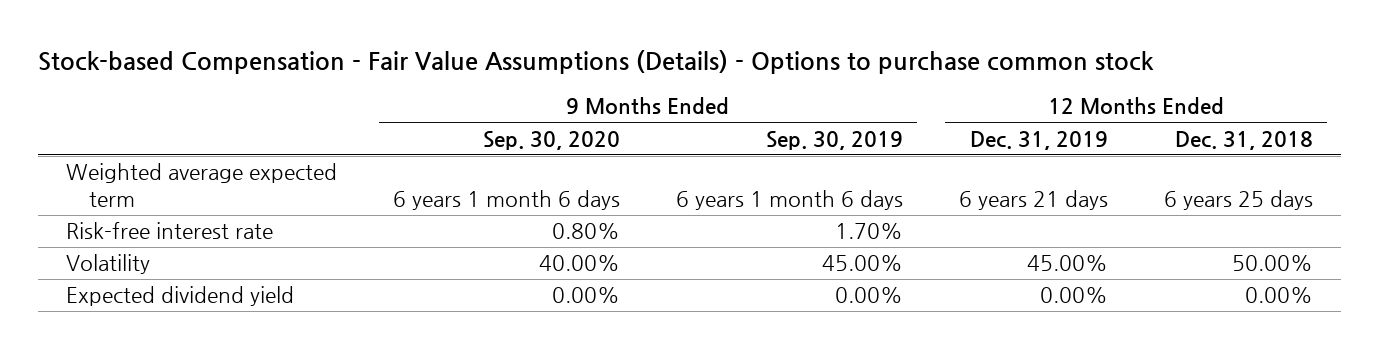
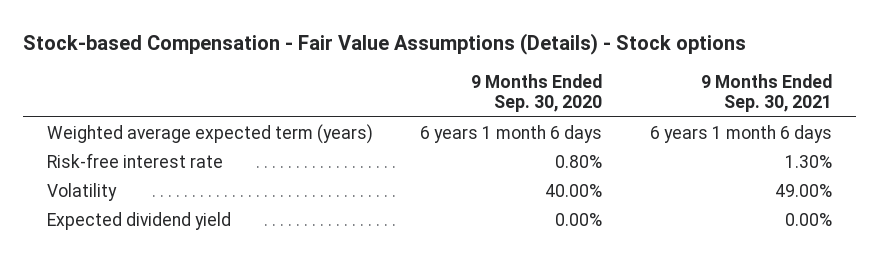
- Stock-based Compensation - Fair Value Assumptions (Details) - Options to purchase common stock
+ Stock-based Compensation - Fair Value Assumptions (Details) - Stock options
- | 9 Months Ended Sep. 30, 2020 | 9 Months Ended Sep. 30, 2019 | 12 Months Ended Dec. 31, 2019 | 12 Months Ended Dec. 31, 2018
+ | 9 Months Ended Sep. 30, 2020 | 9 Months Ended Sep. 30, 2021
- Weighted average expected term | 6 years 1 month 6 days | 6 years 1 month 6 days | 6 years 21 days | 6 years 25 days
+ Weighted average expected term (years) | 6 years 1 month 6 days | 6 years 1 month 6 days

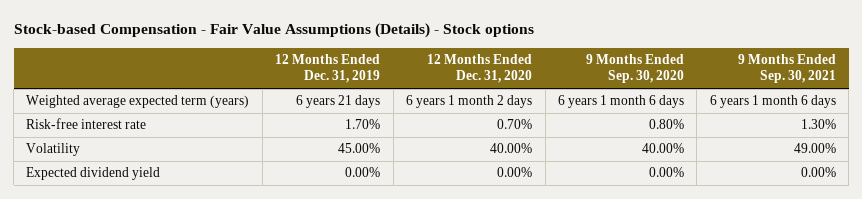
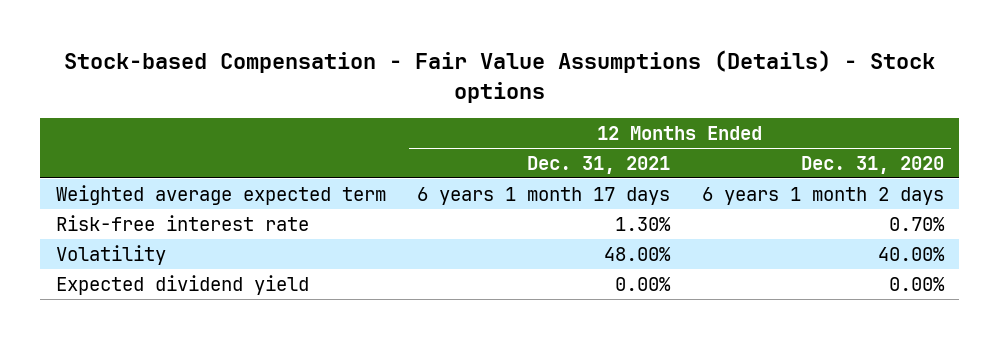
- | 12 Months Ended Dec. 31, 2019 | 12 Months Ended Dec. 31, 2020 | 9 Months Ended Sep. 30, 2020 | 9 Months Ended Sep. 30, 2021
+ | 12 Months Ended Dec. 31, 2021 | 12 Months Ended Dec. 31, 2020
- Weighted average expected term (years) | 6 years 21 days | 6 years 1 month 2 days | 6 years 1 month 6 days | 6 years 1 month 6 days
+ Weighted average expected term | 6 years 1 month 17 days | 6 years 1 month 2 days

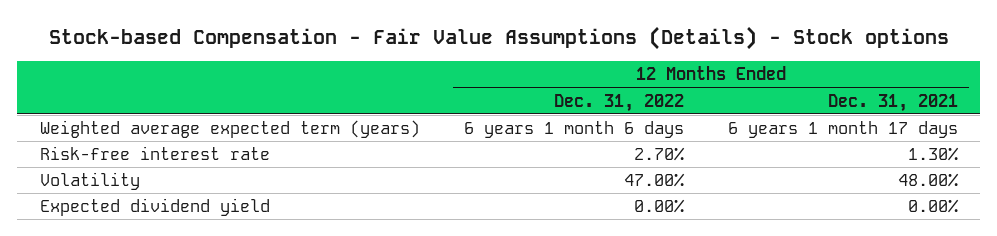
- | 12 Months Ended Dec. 31, 2021 | 12 Months Ended Dec. 31, 2020
+ | 12 Months Ended Dec. 31, 2022 | 12 Months Ended Dec. 31, 2021
- Weighted average expected term | 6 years 1 month 17 days | 6 years 1 month 2 days
+ Weighted average expected term (years) | 6 years 1 month 6 days | 6 years 1 month 17 days

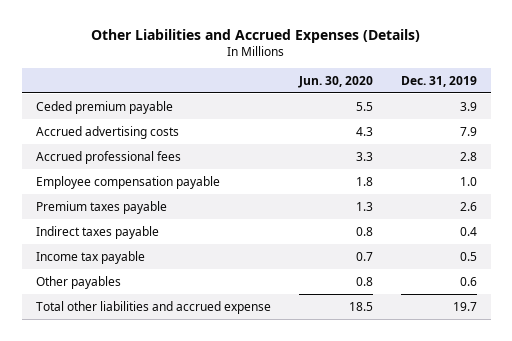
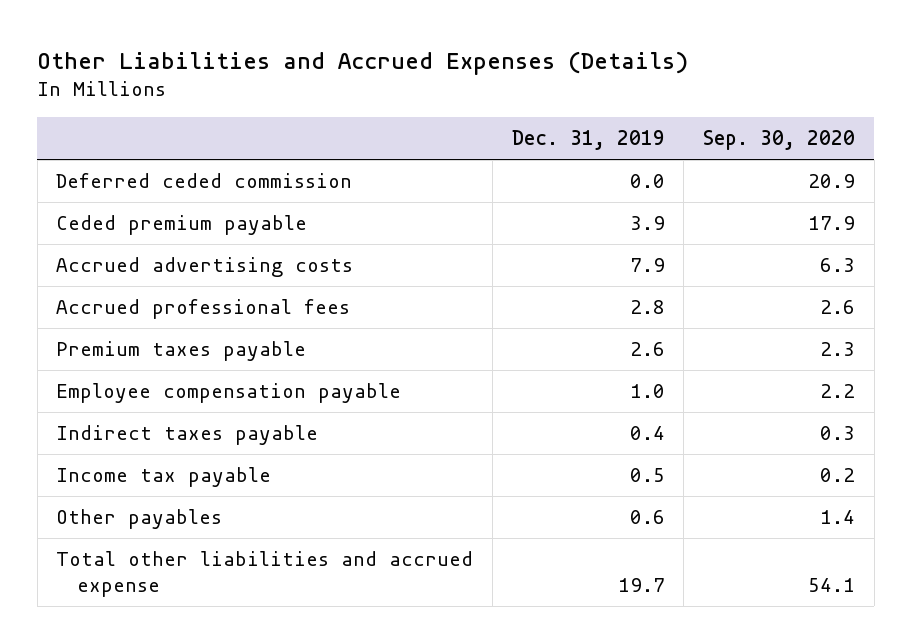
- | Jun. 30, 2020 | Dec. 31, 2019
+ | Dec. 31, 2019 | Sep. 30, 2020
+ Deferred ceded commission | 0.0 | 20.9
moved down: Employee compensation payable | 1.0 | 2.2

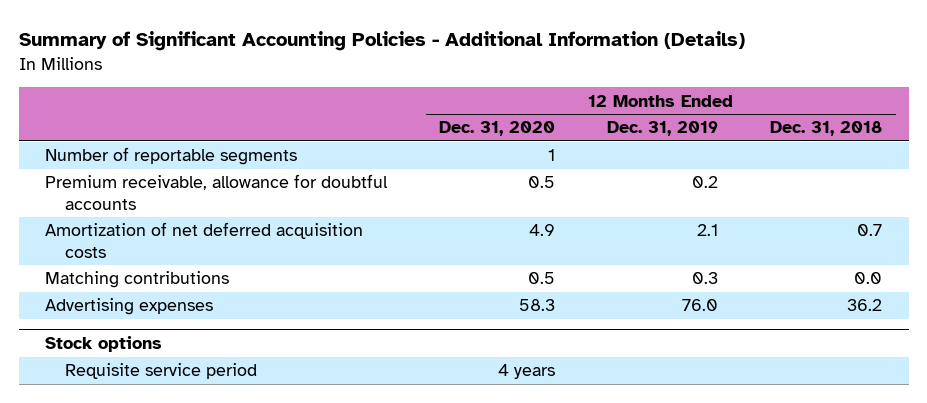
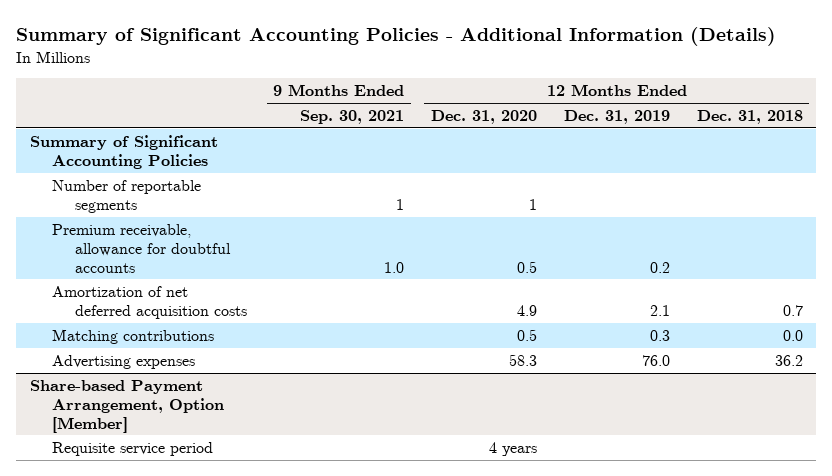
- | 12 Months Ended Dec. 31, 2020 | 12 Months Ended Dec. 31, 2019 | 12 Months Ended Dec. 31, 2018
+ | 9 Months Ended Sep. 30, 2021 | 12 Months Ended Dec. 31, 2020 | 12 Months Ended Dec. 31, 2019 | 12 Months Ended Dec. 31, 2018
+ Summary of Significant Accounting Policies
- Stock options
+ Share-based Payment Arrangement, Option [Member]

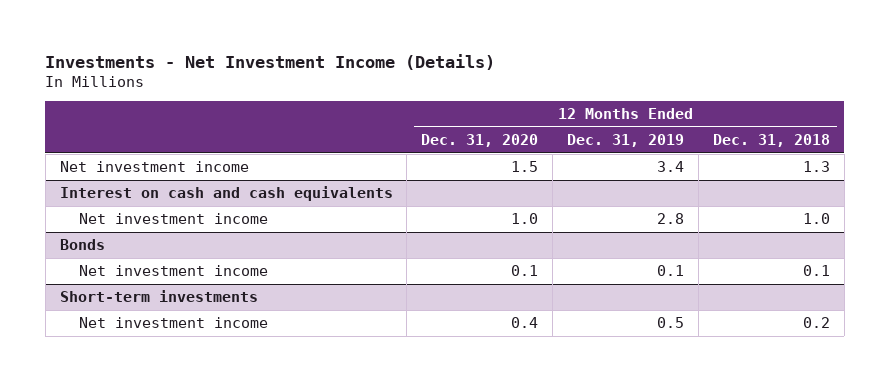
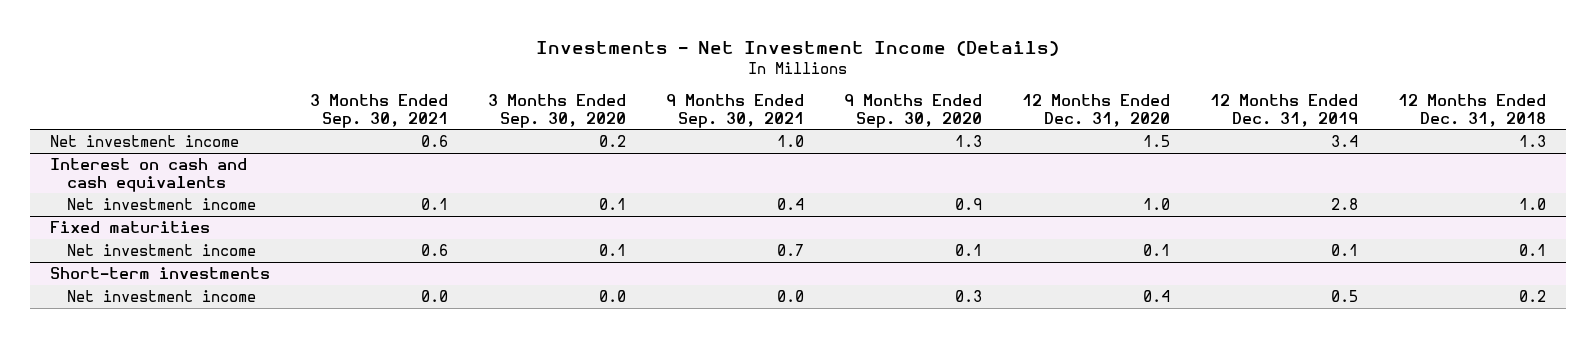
- | 12 Months Ended Dec. 31, 2020 | 12 Months Ended Dec. 31, 2019 | 12 Months Ended Dec. 31, 2018
+ | 3 Months Ended Sep. 30, 2021 | 3 Months Ended Sep. 30, 2020 | 9 Months Ended Sep. 30, 2021 | 9 Months Ended Sep. 30, 2020 | 12 Months Ended Dec. 31, 2020 | 12 Months Ended Dec. 31, 2019 | 12 Months Ended Dec. 31, 2018
- Bonds
+ Fixed maturities

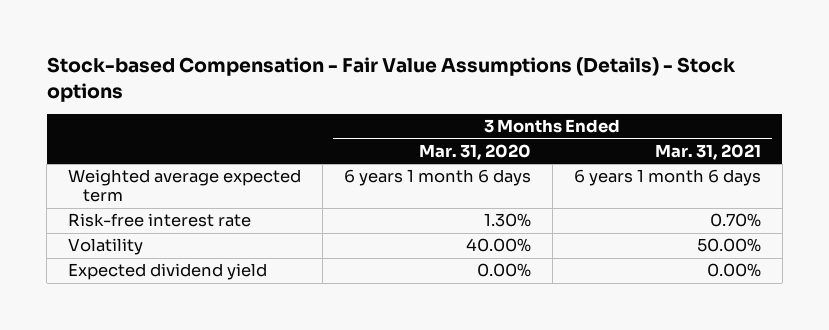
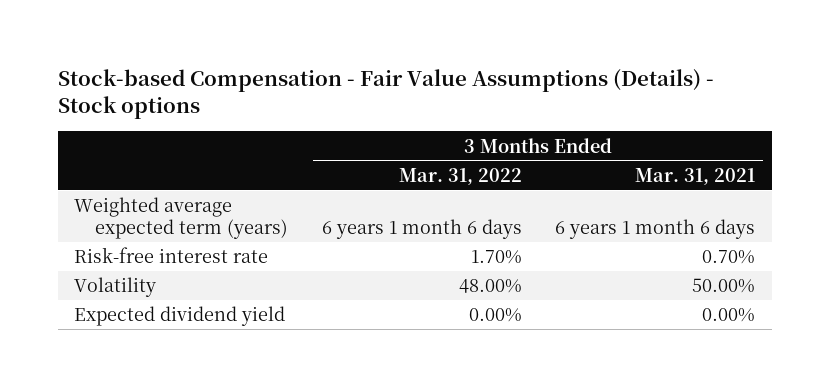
- | 3 Months Ended Mar. 31, 2020 | 3 Months Ended Mar. 31, 2021
+ | 3 Months Ended Mar. 31, 2022 | 3 Months Ended Mar. 31, 2021
- Weighted average expected term | 6 years 1 month 6 days | 6 years 1 month 6 days
+ Weighted average expected term (years) | 6 years 1 month 6 days | 6 years 1 month 6 days

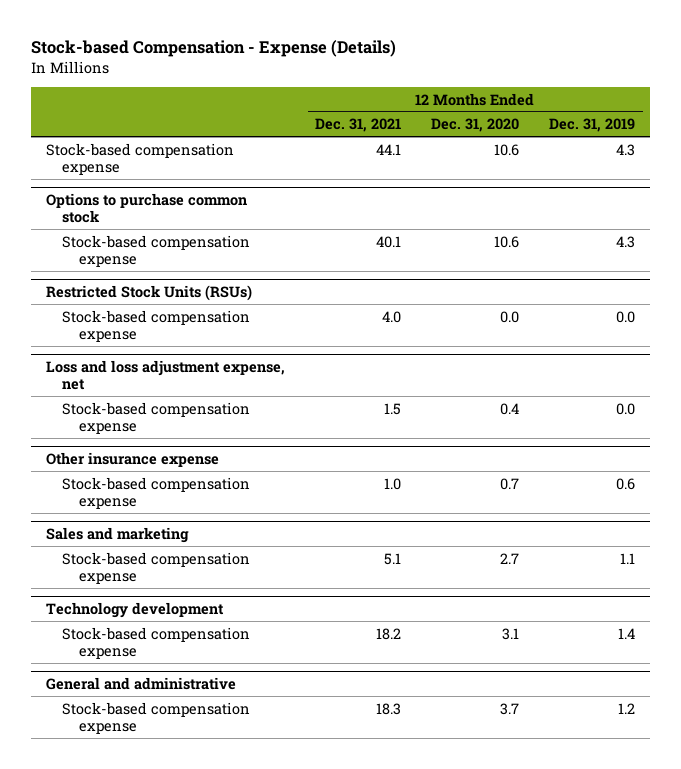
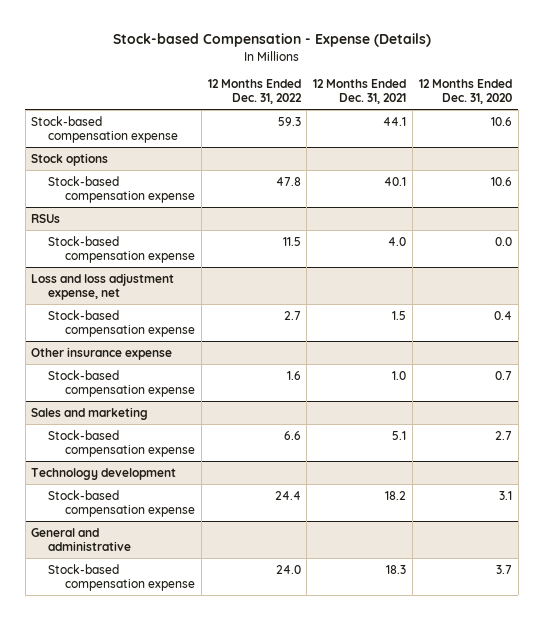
- | 12 Months Ended Dec. 31, 2021 | 12 Months Ended Dec. 31, 2020 | 12 Months Ended Dec. 31, 2019
+ | 12 Months Ended Dec. 31, 2022 | 12 Months Ended Dec. 31, 2021 | 12 Months Ended Dec. 31, 2020
- Options to purchase common stock
+ Stock options
- Restricted Stock Units (RSUs)
+ RSUs

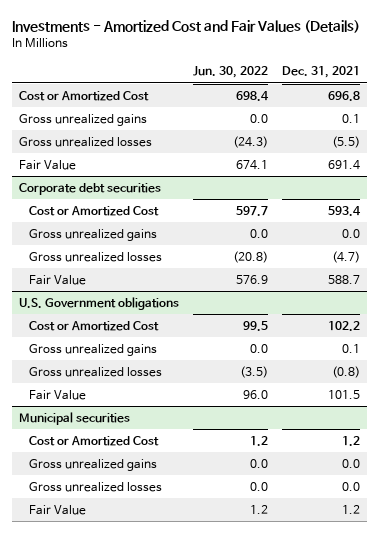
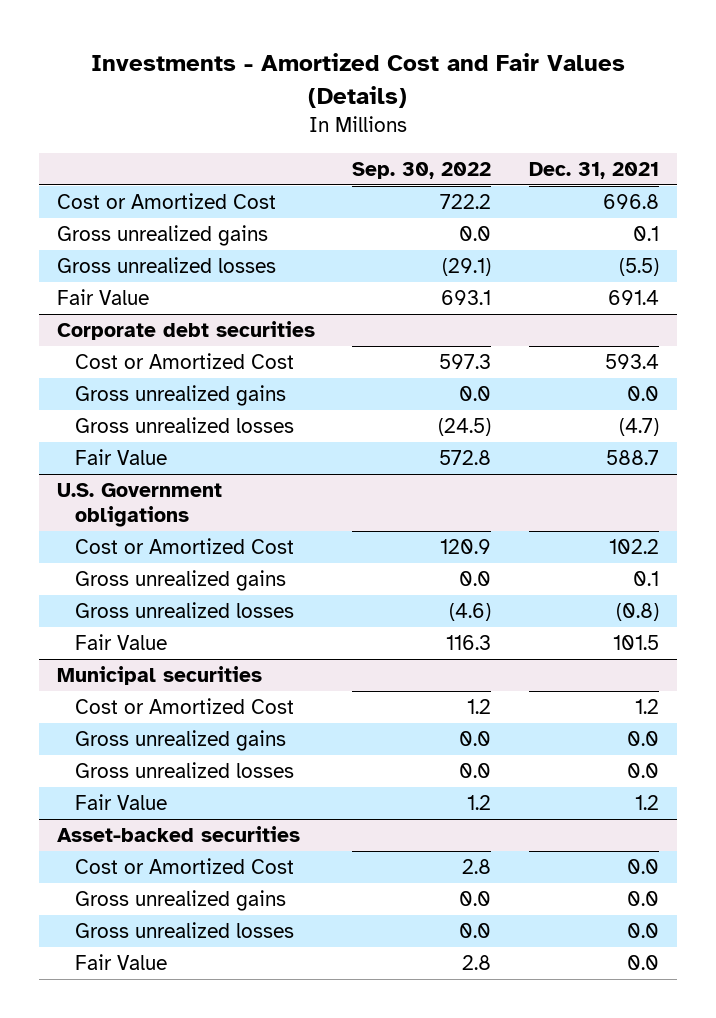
- | Jun. 30, 2022 | Dec. 31, 2021
+ | Sep. 30, 2022 | Dec. 31, 2021
+ Asset-backed securities
+ Cost or Amortized Cost | 2.8 | 0.0
+ Gross unrealized gains | 0.0 | 0.0
+ Gross unrealized losses | 0.0 | 0.0
+ Fair Value | 2.8 | 0.0

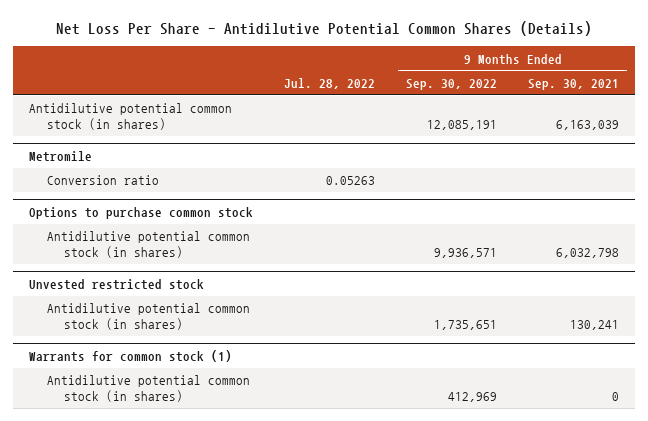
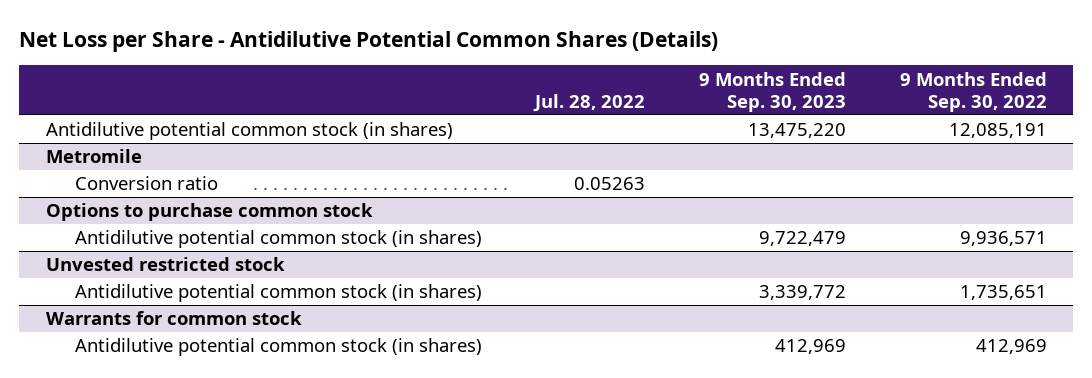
- Net Loss Per Share - Antidilutive Potential Common Shares (Details)
+ Net Loss per Share - Antidilutive Potential Common Shares (Details)
- | Jul. 28, 2022 | 9 Months Ended Sep. 30, 2022 | 9 Months Ended Sep. 30, 2021
+ | Jul. 28, 2022 | 9 Months Ended Sep. 30, 2023 | 9 Months Ended Sep. 30, 2022
- Warrants for common stock (1)
+ Warrants for common stock

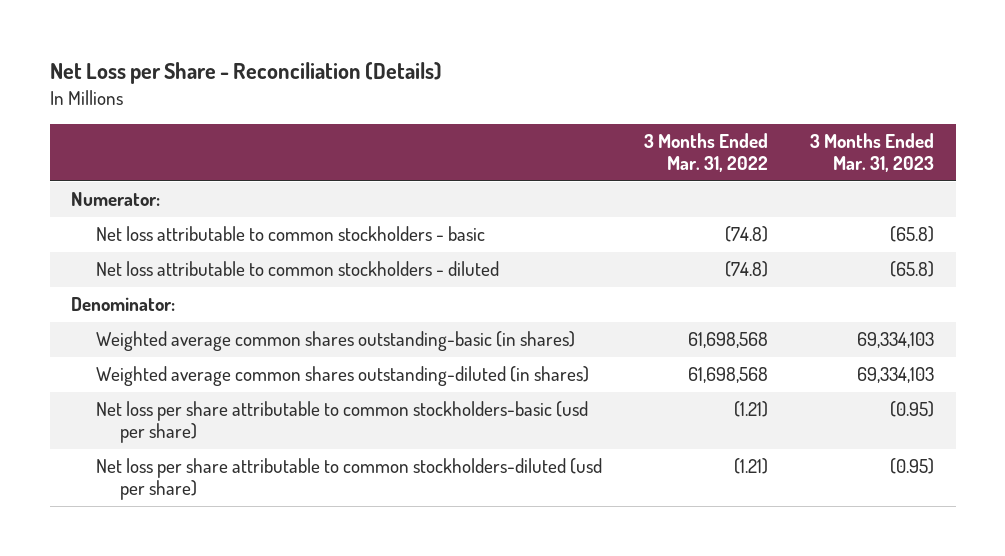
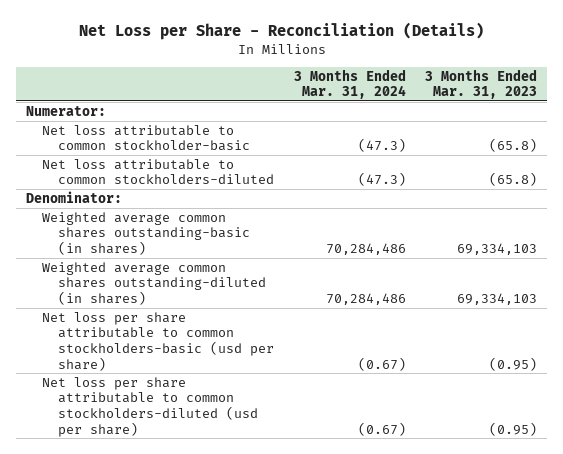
- | 3 Months Ended Mar. 31, 2022 | 3 Months Ended Mar. 31, 2023
+ | 3 Months Ended Mar. 31, 2024 | 3 Months Ended Mar. 31, 2023
- Net loss attributable to common stockholders - basic | (74.8) | (65.8)
- Net loss attributable to common stockholders - diluted | (74.8) | (65.8)
+ Net loss attributable to common stockholder-basic | (47.3) | (65.8)
+ Net loss attributable to common stockholders-diluted | (47.3) | (65.8)

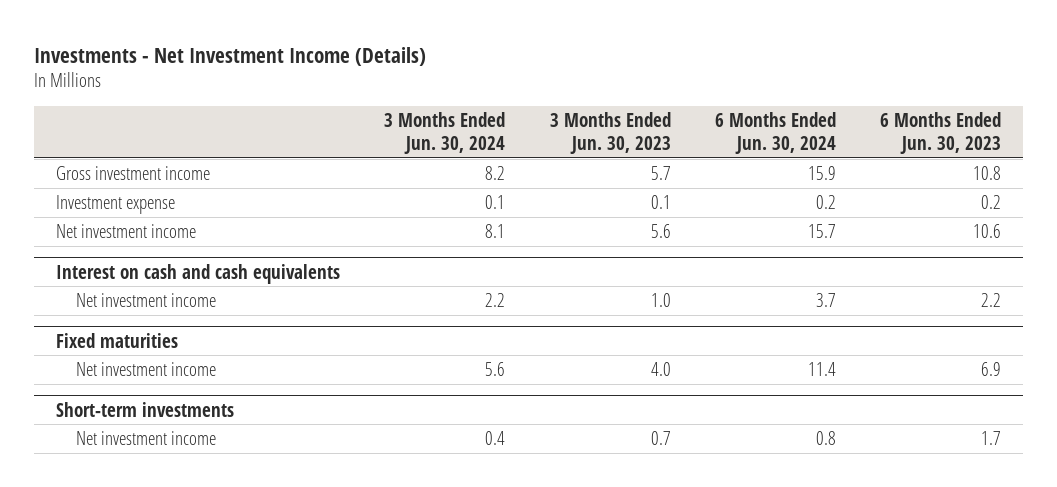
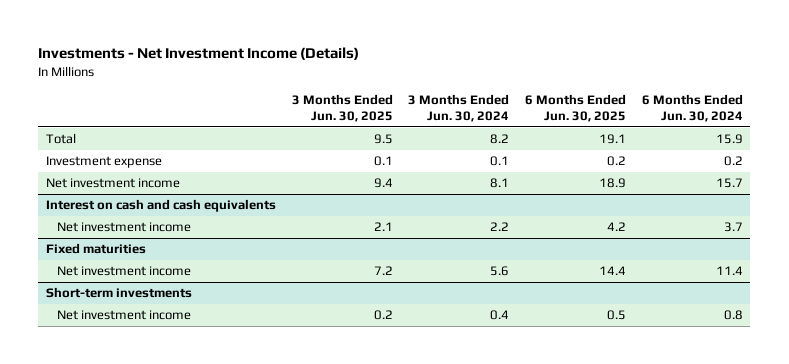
- | 3 Months Ended Jun. 30, 2024 | 3 Months Ended Jun. 30, 2023 | 6 Months Ended Jun. 30, 2024 | 6 Months Ended Jun. 30, 2023
+ | 3 Months Ended Jun. 30, 2025 | 3 Months Ended Jun. 30, 2024 | 6 Months Ended Jun. 30, 2025 | 6 Months Ended Jun. 30, 2024
- Gross investment income | 8.2 | 5.7 | 15.9 | 10.8
+ Total | 9.5 | 8.2 | 19.1 | 15.9

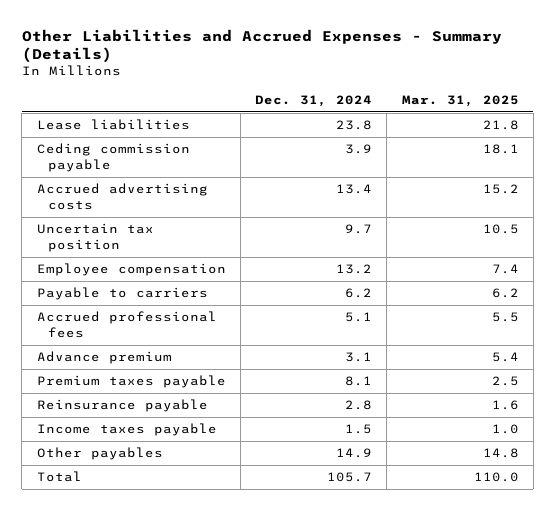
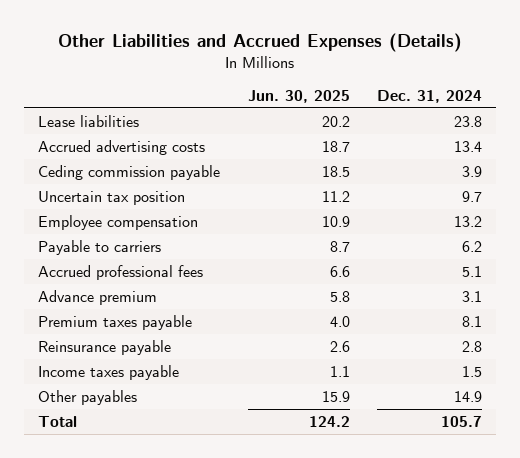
- Other Liabilities and Accrued Expenses - Summary (Details)
+ Other Liabilities and Accrued Expenses (Details)
- | Dec. 31, 2024 | Mar. 31, 2025
+ | Jun. 30, 2025 | Dec. 31, 2024
moved down: Ceding commission payable | 18.5 | 3.9

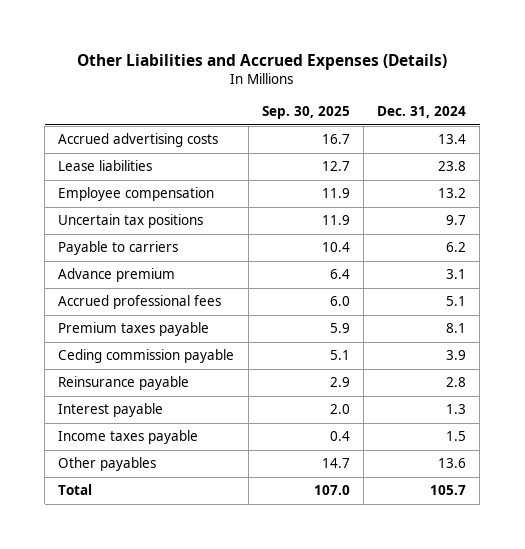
- | Jun. 30, 2025 | Dec. 31, 2024
+ | Sep. 30, 2025 | Dec. 31, 2024
- Uncertain tax position | 11.2 | 9.7
moved down: Lease liabilities | 12.7 | 23.8
+ Uncertain tax positions | 11.9 | 9.7
moved down: Accrued professional fees | 6.0 | 5.1
moved down: Ceding commission payable | 5.1 | 3.9
+ Interest payable | 2.0 | 1.3
- Other payables | 15.9 | 14.9
+ Other payables | 14.7 | 13.6

